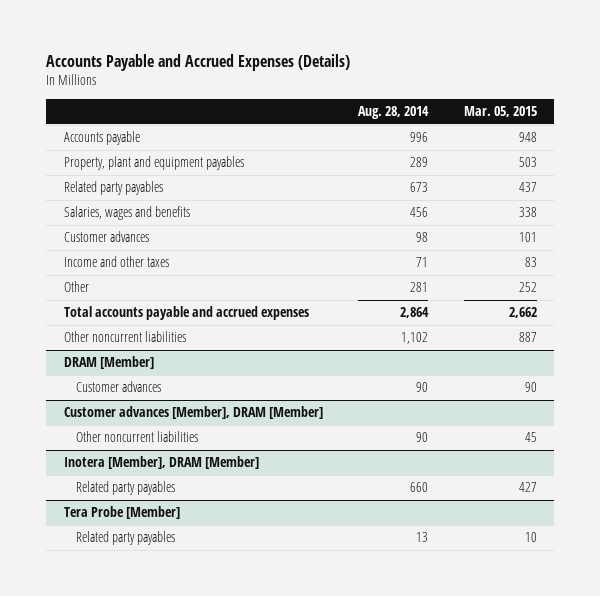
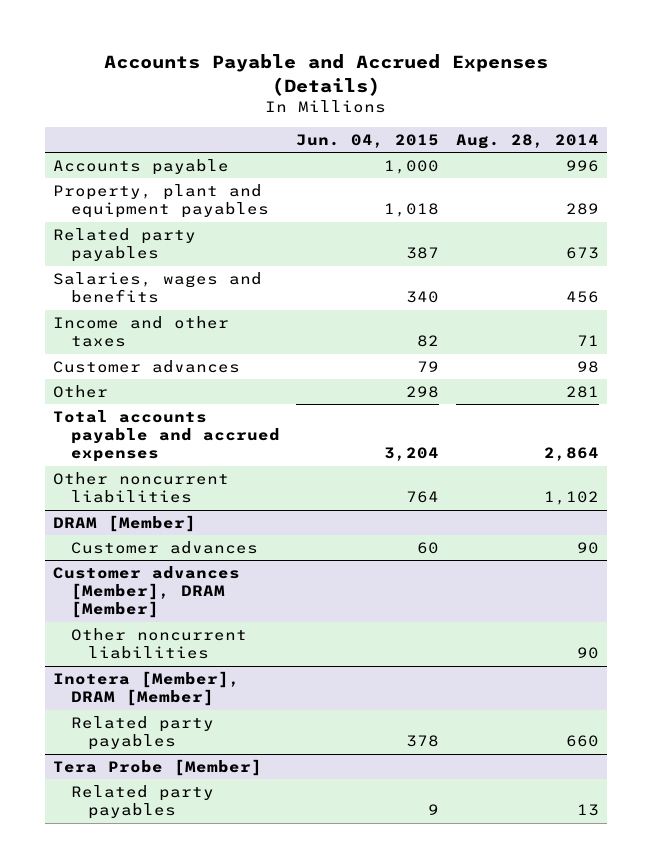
- | Aug. 28, 2014 | Mar. 05, 2015
+ | Jun. 04, 2015 | Aug. 28, 2014
moved down: Customer advances | 79 | 98

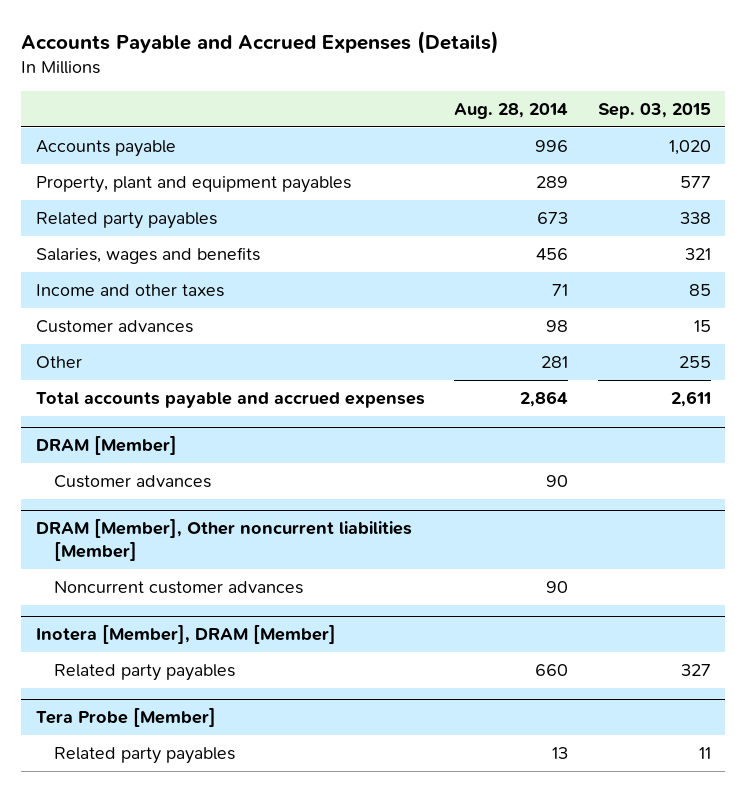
- | Jun. 04, 2015 | Aug. 28, 2014
+ | Aug. 28, 2014 | Sep. 03, 2015
- Other noncurrent liabilities | 764 | 1,102
- Customer advances [Member], DRAM [Member]
- Other noncurrent liabilities | | 90
+ DRAM [Member], Other noncurrent liabilities [Member]
+ Noncurrent customer advances | 90 |

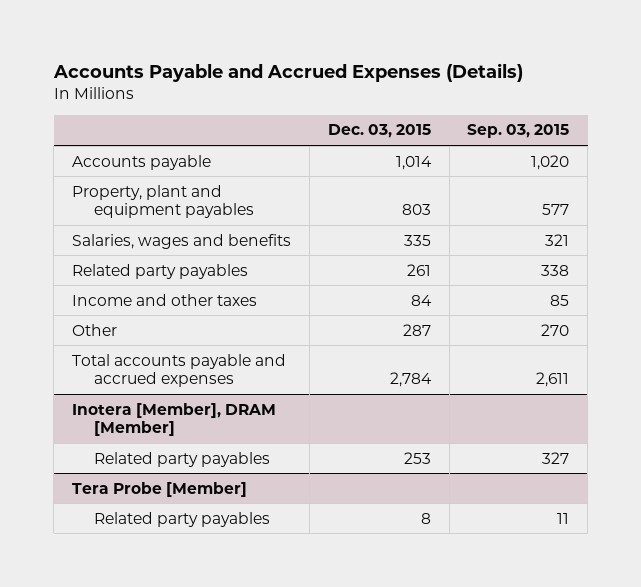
- | Aug. 28, 2014 | Sep. 03, 2015
+ | Dec. 03, 2015 | Sep. 03, 2015
moved down: Related party payables | 261 | 338
- Customer advances | 98 | 15
- Other | 281 | 255
+ Other | 287 | 270
- DRAM [Member]
- Customer advances | 90 |
- DRAM [Member], Other noncurrent liabilities [Member]
- Noncurrent customer advances | 90 |

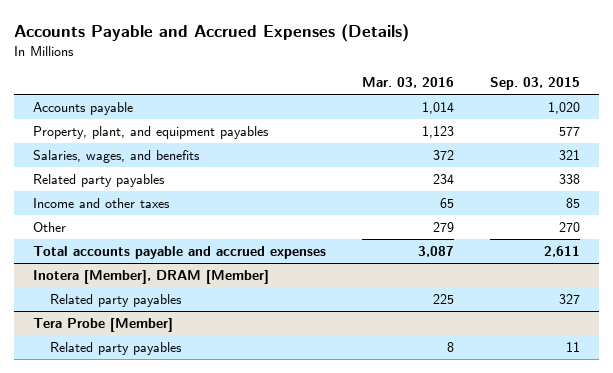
- | Dec. 03, 2015 | Sep. 03, 2015
+ | Mar. 03, 2016 | Sep. 03, 2015
- Property, plant and equipment payables | 803 | 577
- Salaries, wages and benefits | 335 | 321
+ Property, plant, and equipment payables | 1,123 | 577
+ Salaries, wages, and benefits | 372 | 321

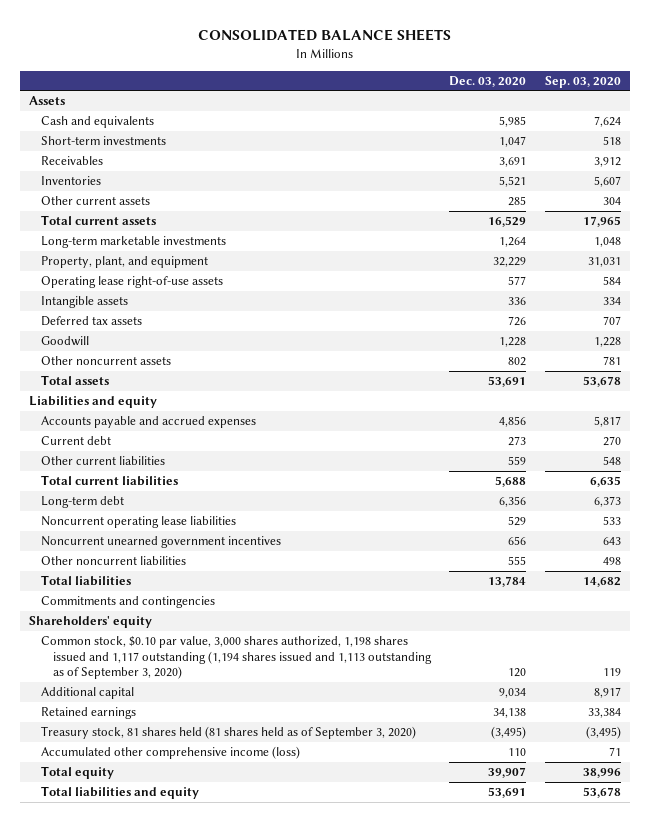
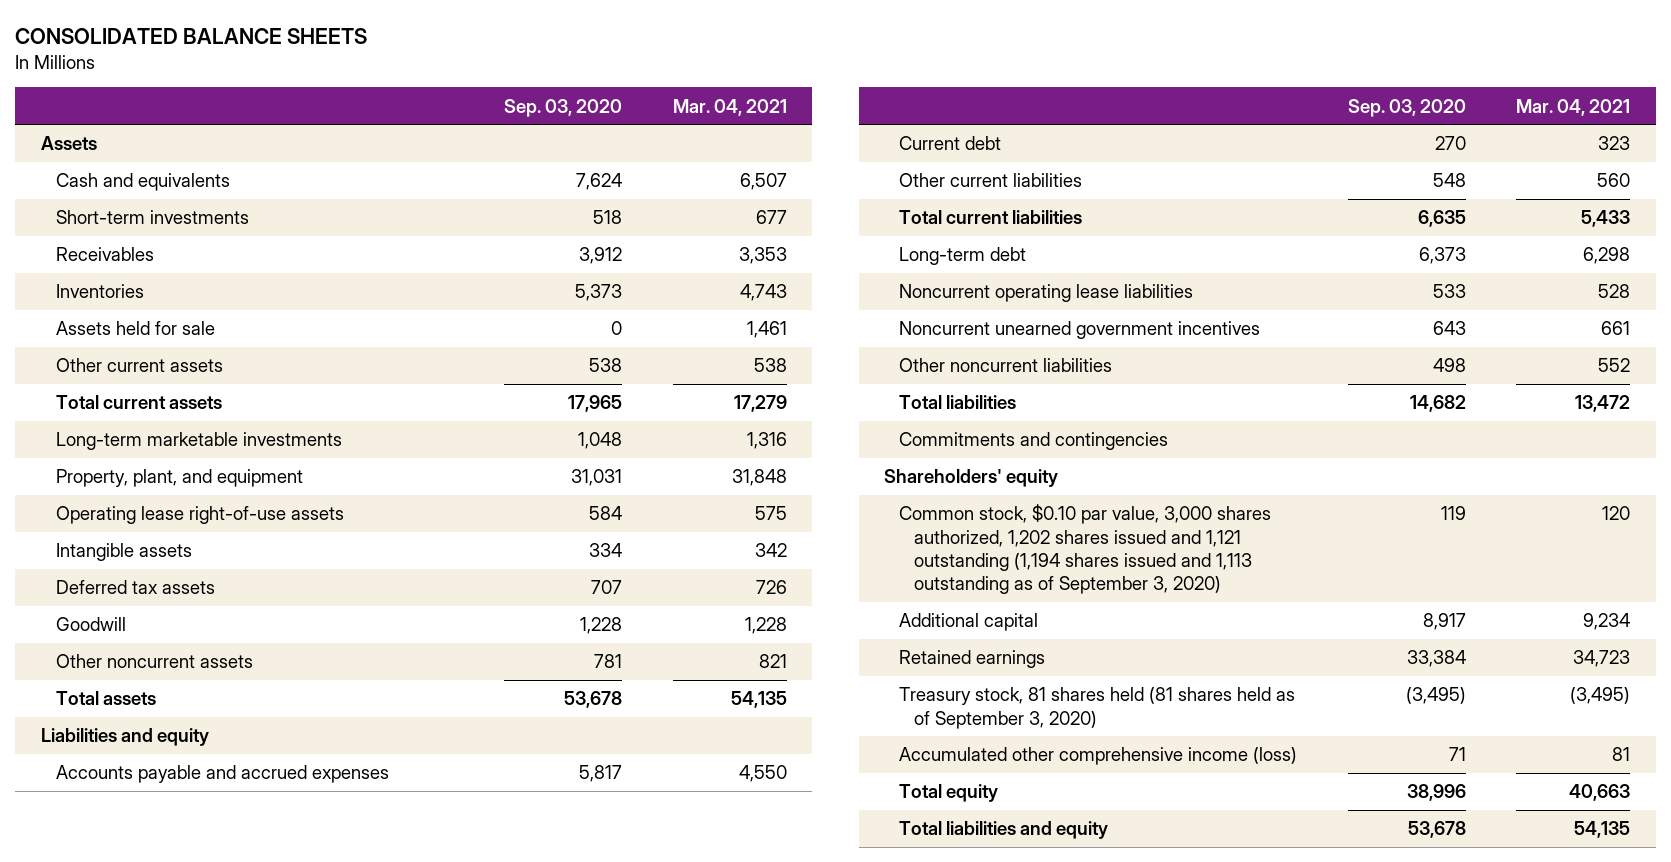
- | Dec. 03, 2020 | Sep. 03, 2020
+ | Sep. 03, 2020 | Mar. 04, 2021
- Inventories | 5,521 | 5,607
- Other current assets | 285 | 304
+ Inventories | 5,373 | 4,743
+ Assets held for sale | 0 | 1,461
+ Other current assets | 538 | 538
- Common stock, $0.10 par value, 3,000 shares authorized, 1,198 shares issued and 1,117 outstanding (1,194 shares issued and 1,113 outstanding as of September 3, 2020) | 120 | 119
+ Common stock, $0.10 par value, 3,000 shares authorized, 1,202 shares issued and 1,121 outstanding (1,194 shares issued and 1,113 outstanding as of September 3, 2020) | 119 | 120

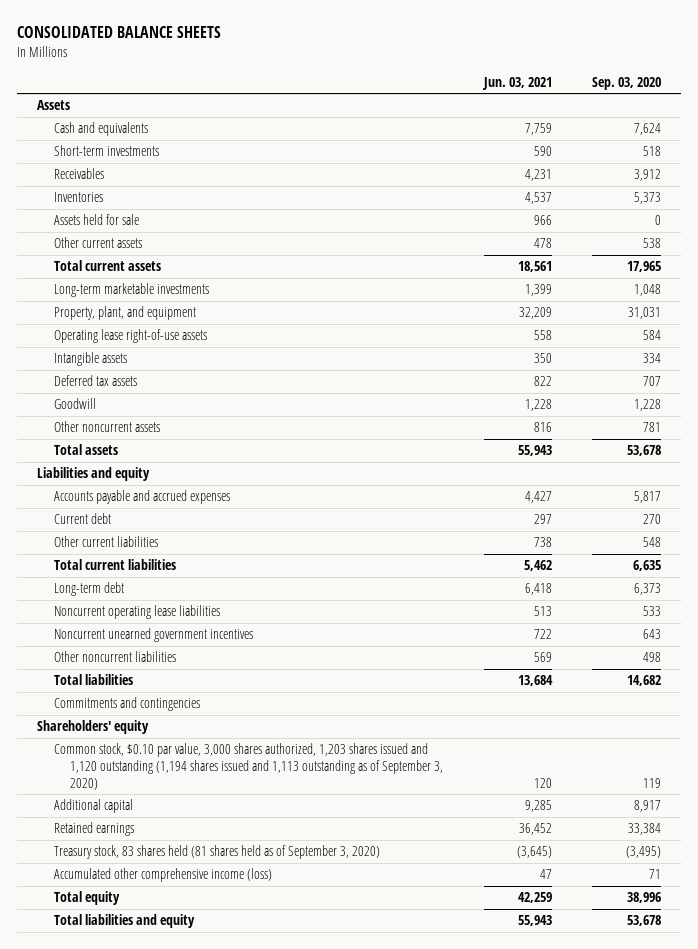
- | Sep. 03, 2020 | Mar. 04, 2021
+ | Jun. 03, 2021 | Sep. 03, 2020
- Common stock, $0.10 par value, 3,000 shares authorized, 1,202 shares issued and 1,121 outstanding (1,194 shares issued and 1,113 outstanding as of September 3, 2020) | 119 | 120
+ Common stock, $0.10 par value, 3,000 shares authorized, 1,203 shares issued and 1,120 outstanding (1,194 shares issued and 1,113 outstanding as of September 3, 2020) | 120 | 119
- Treasury stock, 81 shares held (81 shares held as of September 3, 2020) | (3,495) | (3,495)
+ Treasury stock, 83 shares held (81 shares held as of September 3, 2020) | (3,645) | (3,495)

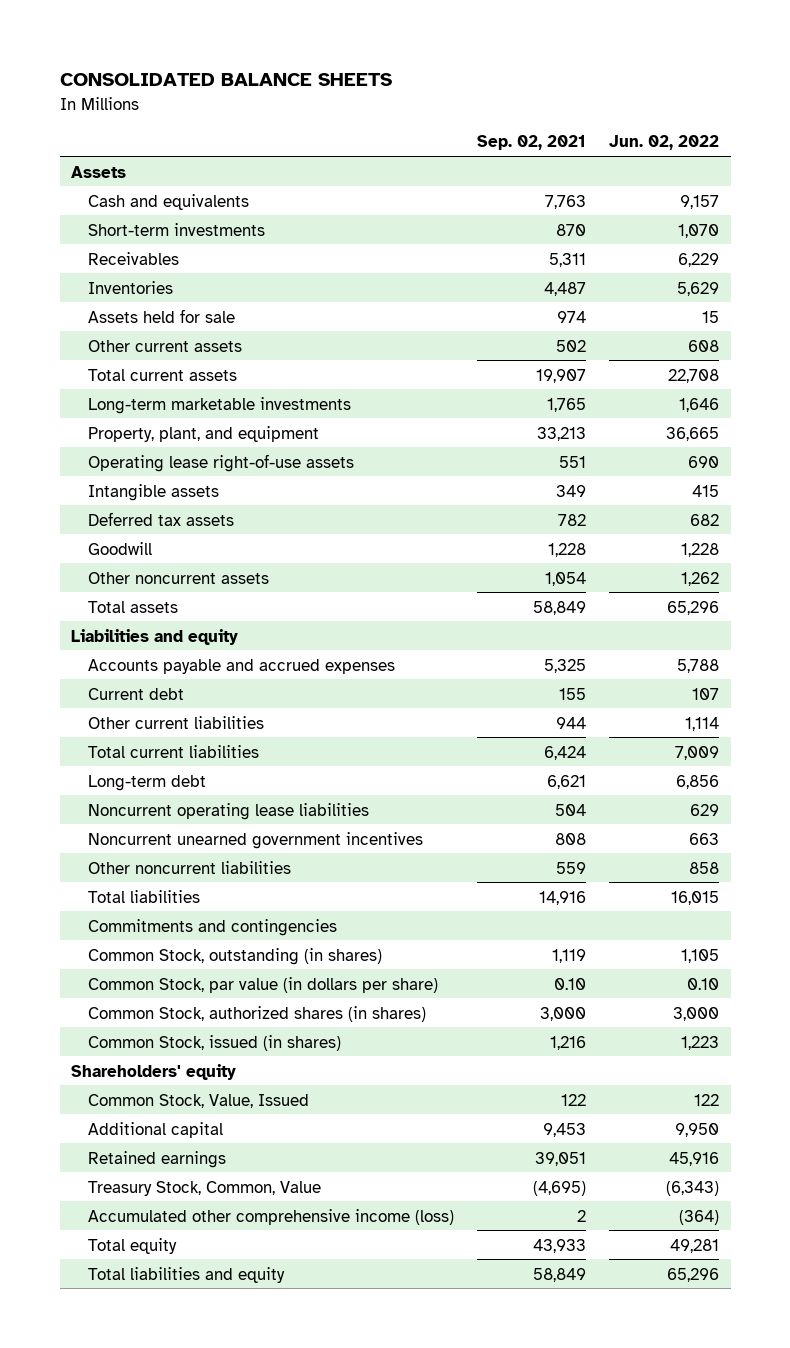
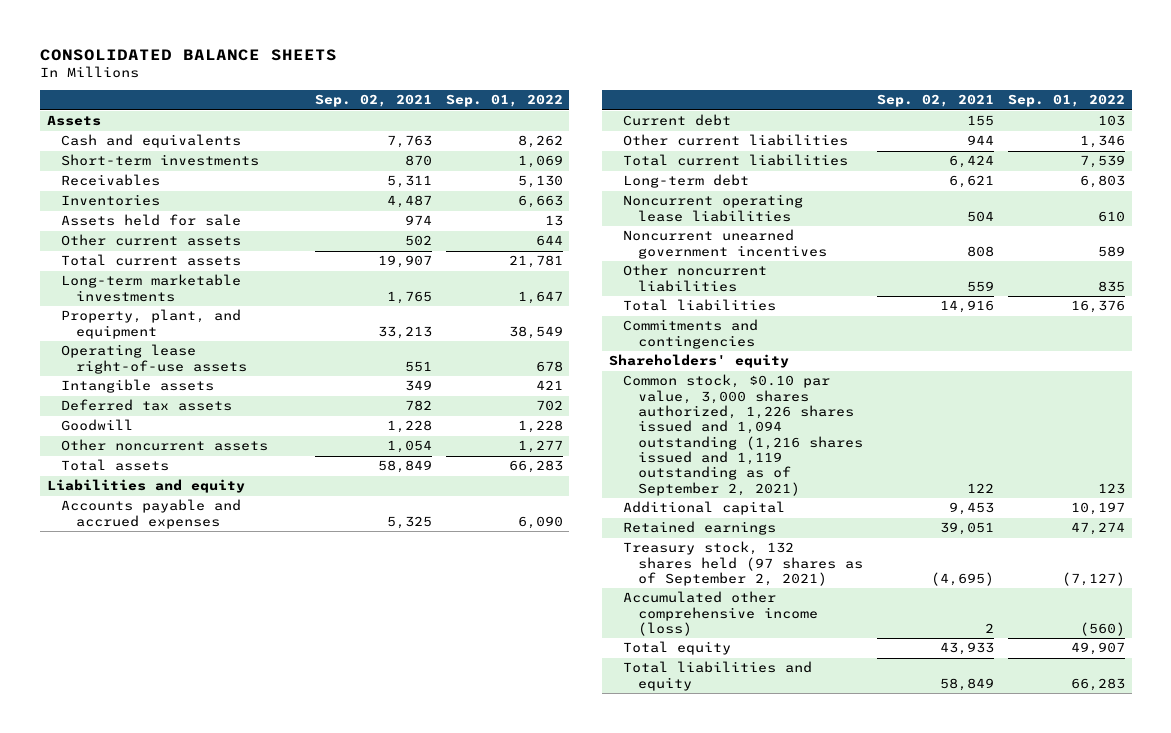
- | Sep. 02, 2021 | Jun. 02, 2022
+ | Sep. 02, 2021 | Sep. 01, 2022
- Common Stock, outstanding (in shares) | 1,119 | 1,105
- Common Stock, par value (in dollars per share) | 0.10 | 0.10
- Common Stock, authorized shares (in shares) | 3,000 | 3,000
- Common Stock, issued (in shares) | 1,216 | 1,223
- Common Stock, Value, Issued | 122 | 122
+ Common stock, $0.10 par value, 3,000 shares authorized, 1,226 shares issued and 1,094 outstanding (1,216 shares issued and 1,119 outstanding as of September 2, 2021) | 122 | 123
- Treasury Stock, Common, Value | (4,695) | (6,343)
+ Treasury stock, 132 shares held (97 shares as of September 2, 2021) | (4,695) | (7,127)

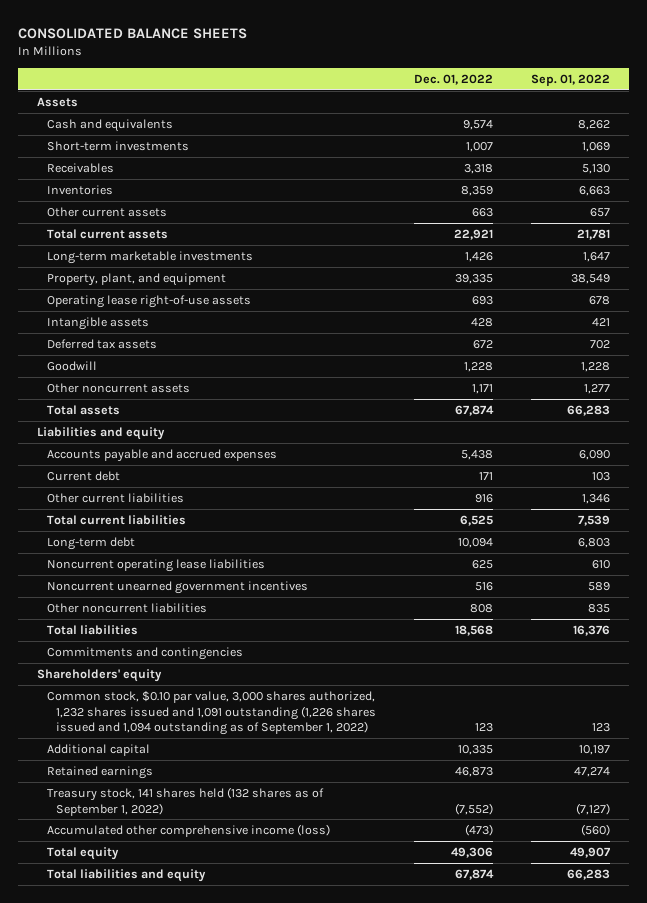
- | Sep. 02, 2021 | Sep. 01, 2022
+ | Dec. 01, 2022 | Sep. 01, 2022
- Assets held for sale | 974 | 13
- Other current assets | 502 | 644
+ Other current assets | 663 | 657
- Common stock, $0.10 par value, 3,000 shares authorized, 1,226 shares issued and 1,094 outstanding (1,216 shares issued and 1,119 outstanding as of September 2, 2021) | 122 | 123
+ Common stock, $0.10 par value, 3,000 shares authorized, 1,232 shares issued and 1,091 outstanding (1,226 shares issued and 1,094 outstanding as of September 1, 2022) | 123 | 123
- Treasury stock, 132 shares held (97 shares as of September 2, 2021) | (4,695) | (7,127)
+ Treasury stock, 141 shares held (132 shares as of September 1, 2022) | (7,552) | (7,127)

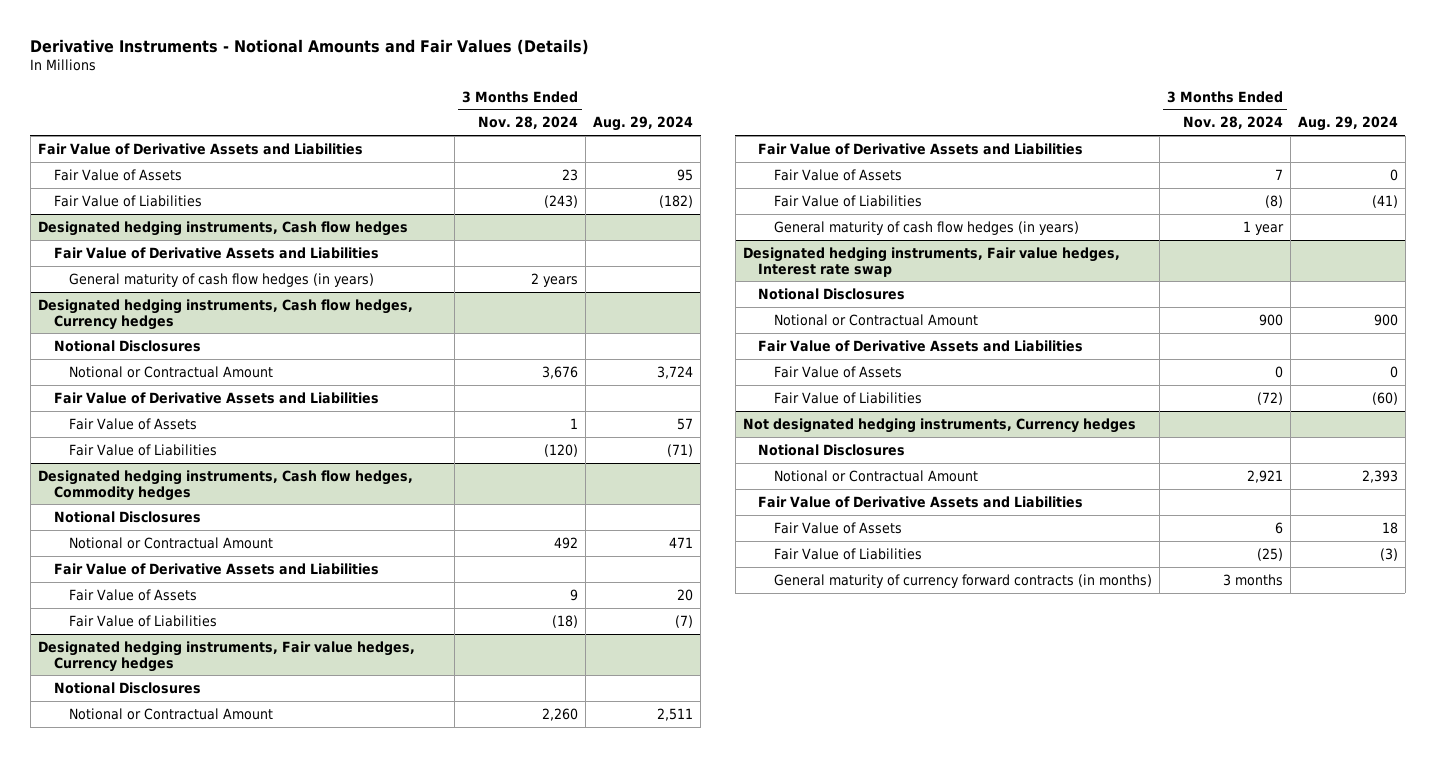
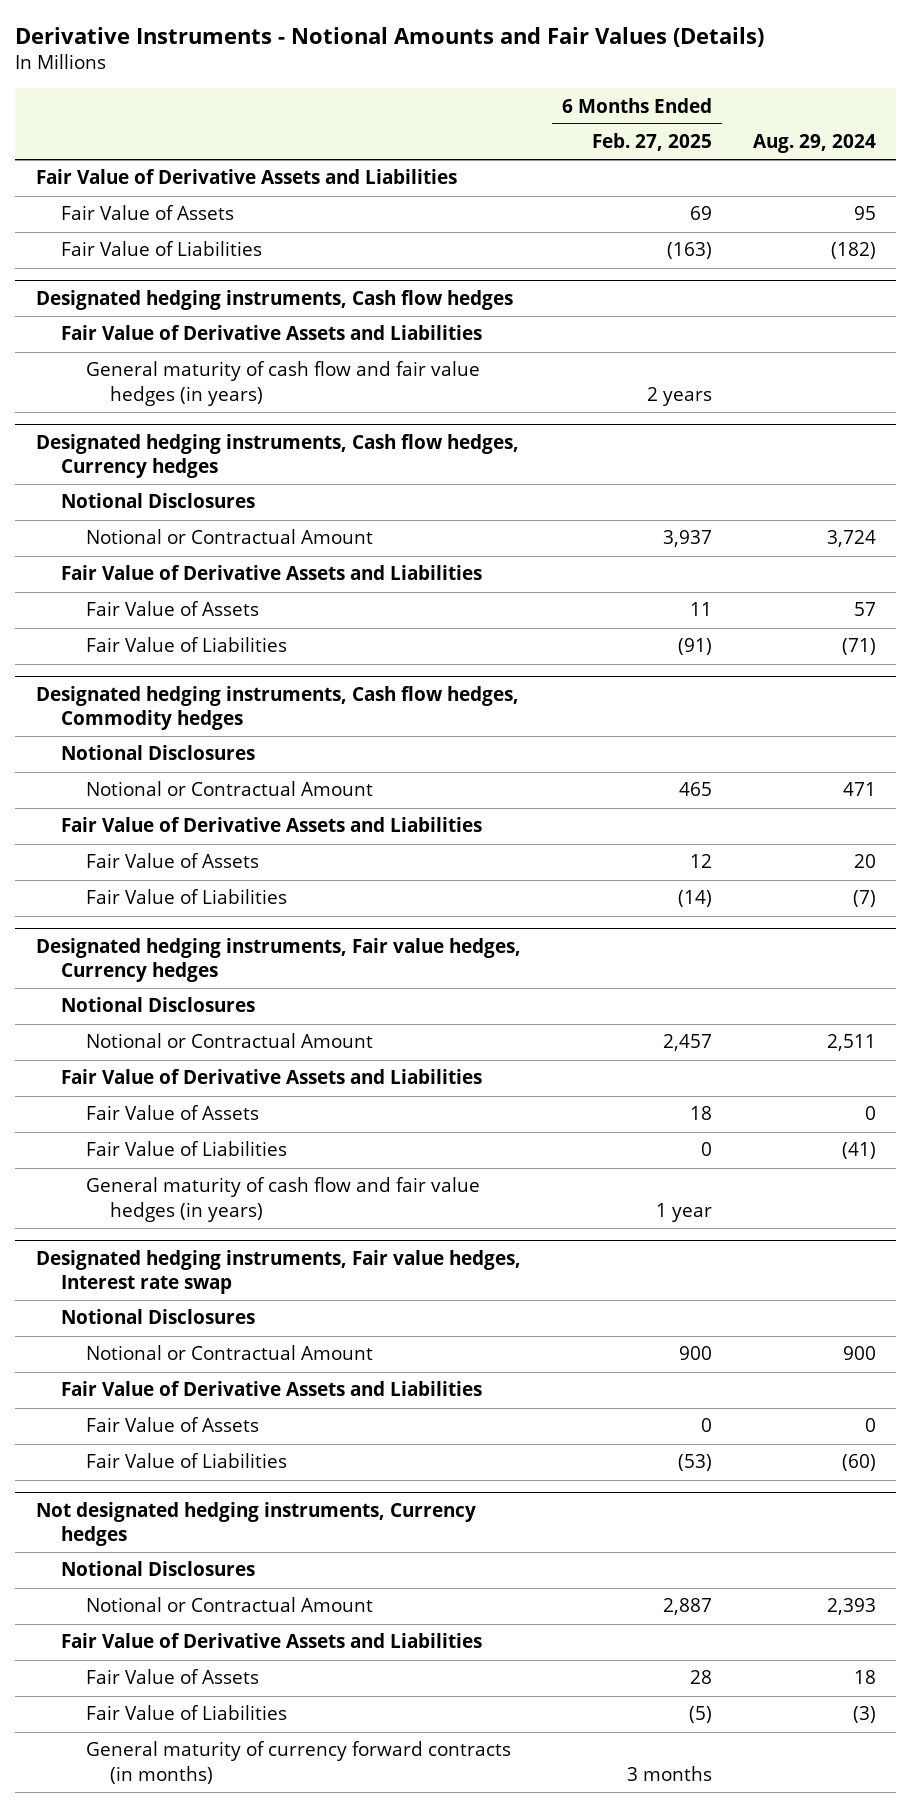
- | 3 Months Ended Nov. 28, 2024 | Aug. 29, 2024
+ | 6 Months Ended Feb. 27, 2025 | Aug. 29, 2024
@ Designated hedging instruments, Cash flow hedges
- General maturity of cash flow hedges (in years) | 2 years |
+ General maturity of cash flow and fair value hedges (in years) | 2 years |
@ Designated hedging instruments, Fair value hedges, Currency hedges
- General maturity of cash flow hedges (in years) | 1 year |
+ General maturity of cash flow and fair value hedges (in years) | 1 year |

